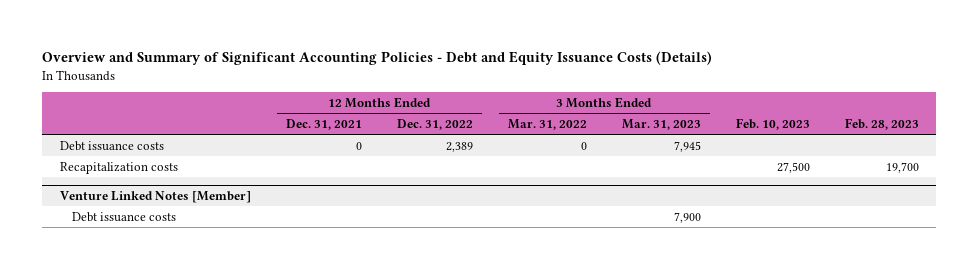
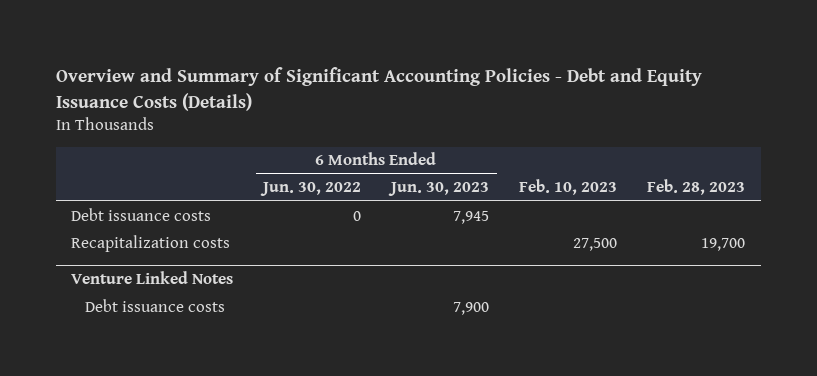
- | 12 Months Ended Dec. 31, 2021 | 12 Months Ended Dec. 31, 2022 | 3 Months Ended Mar. 31, 2022 | 3 Months Ended Mar. 31, 2023 | Feb. 10, 2023 | Feb. 28, 2023
+ | 6 Months Ended Jun. 30, 2022 | 6 Months Ended Jun. 30, 2023 | Feb. 10, 2023 | Feb. 28, 2023
- Venture Linked Notes [Member]
+ Venture Linked Notes

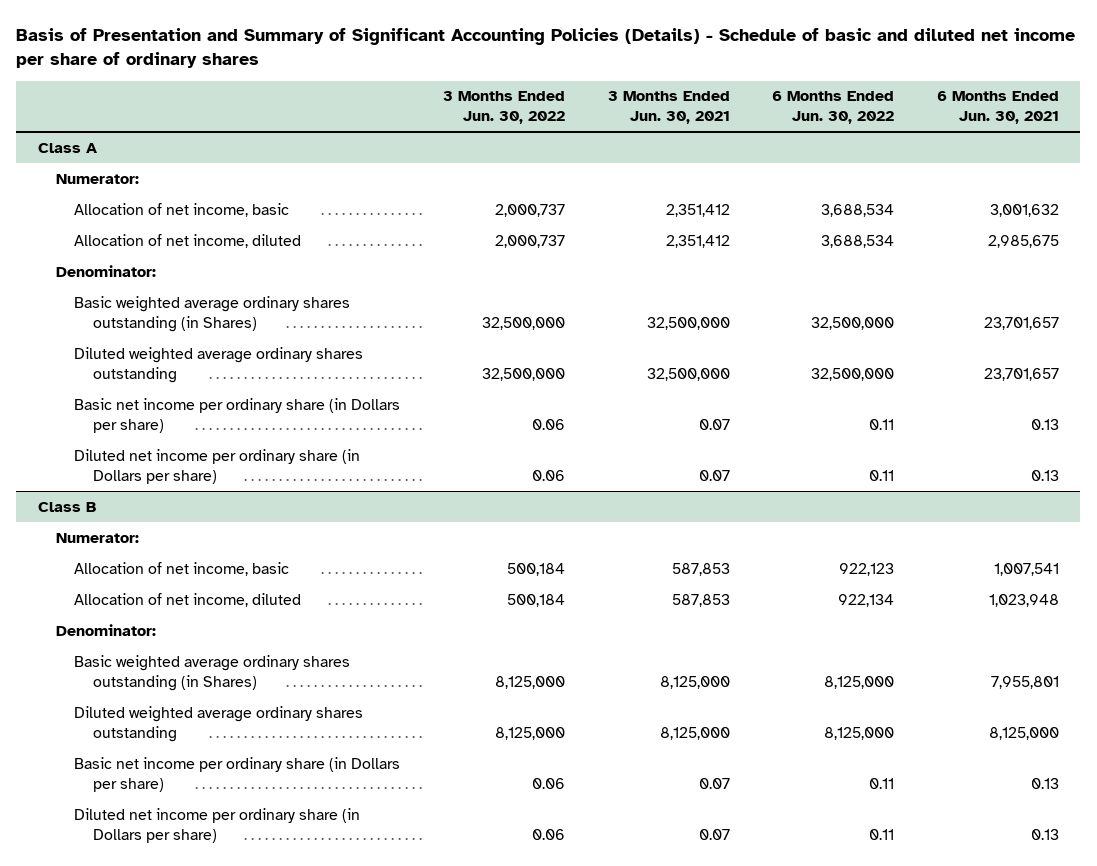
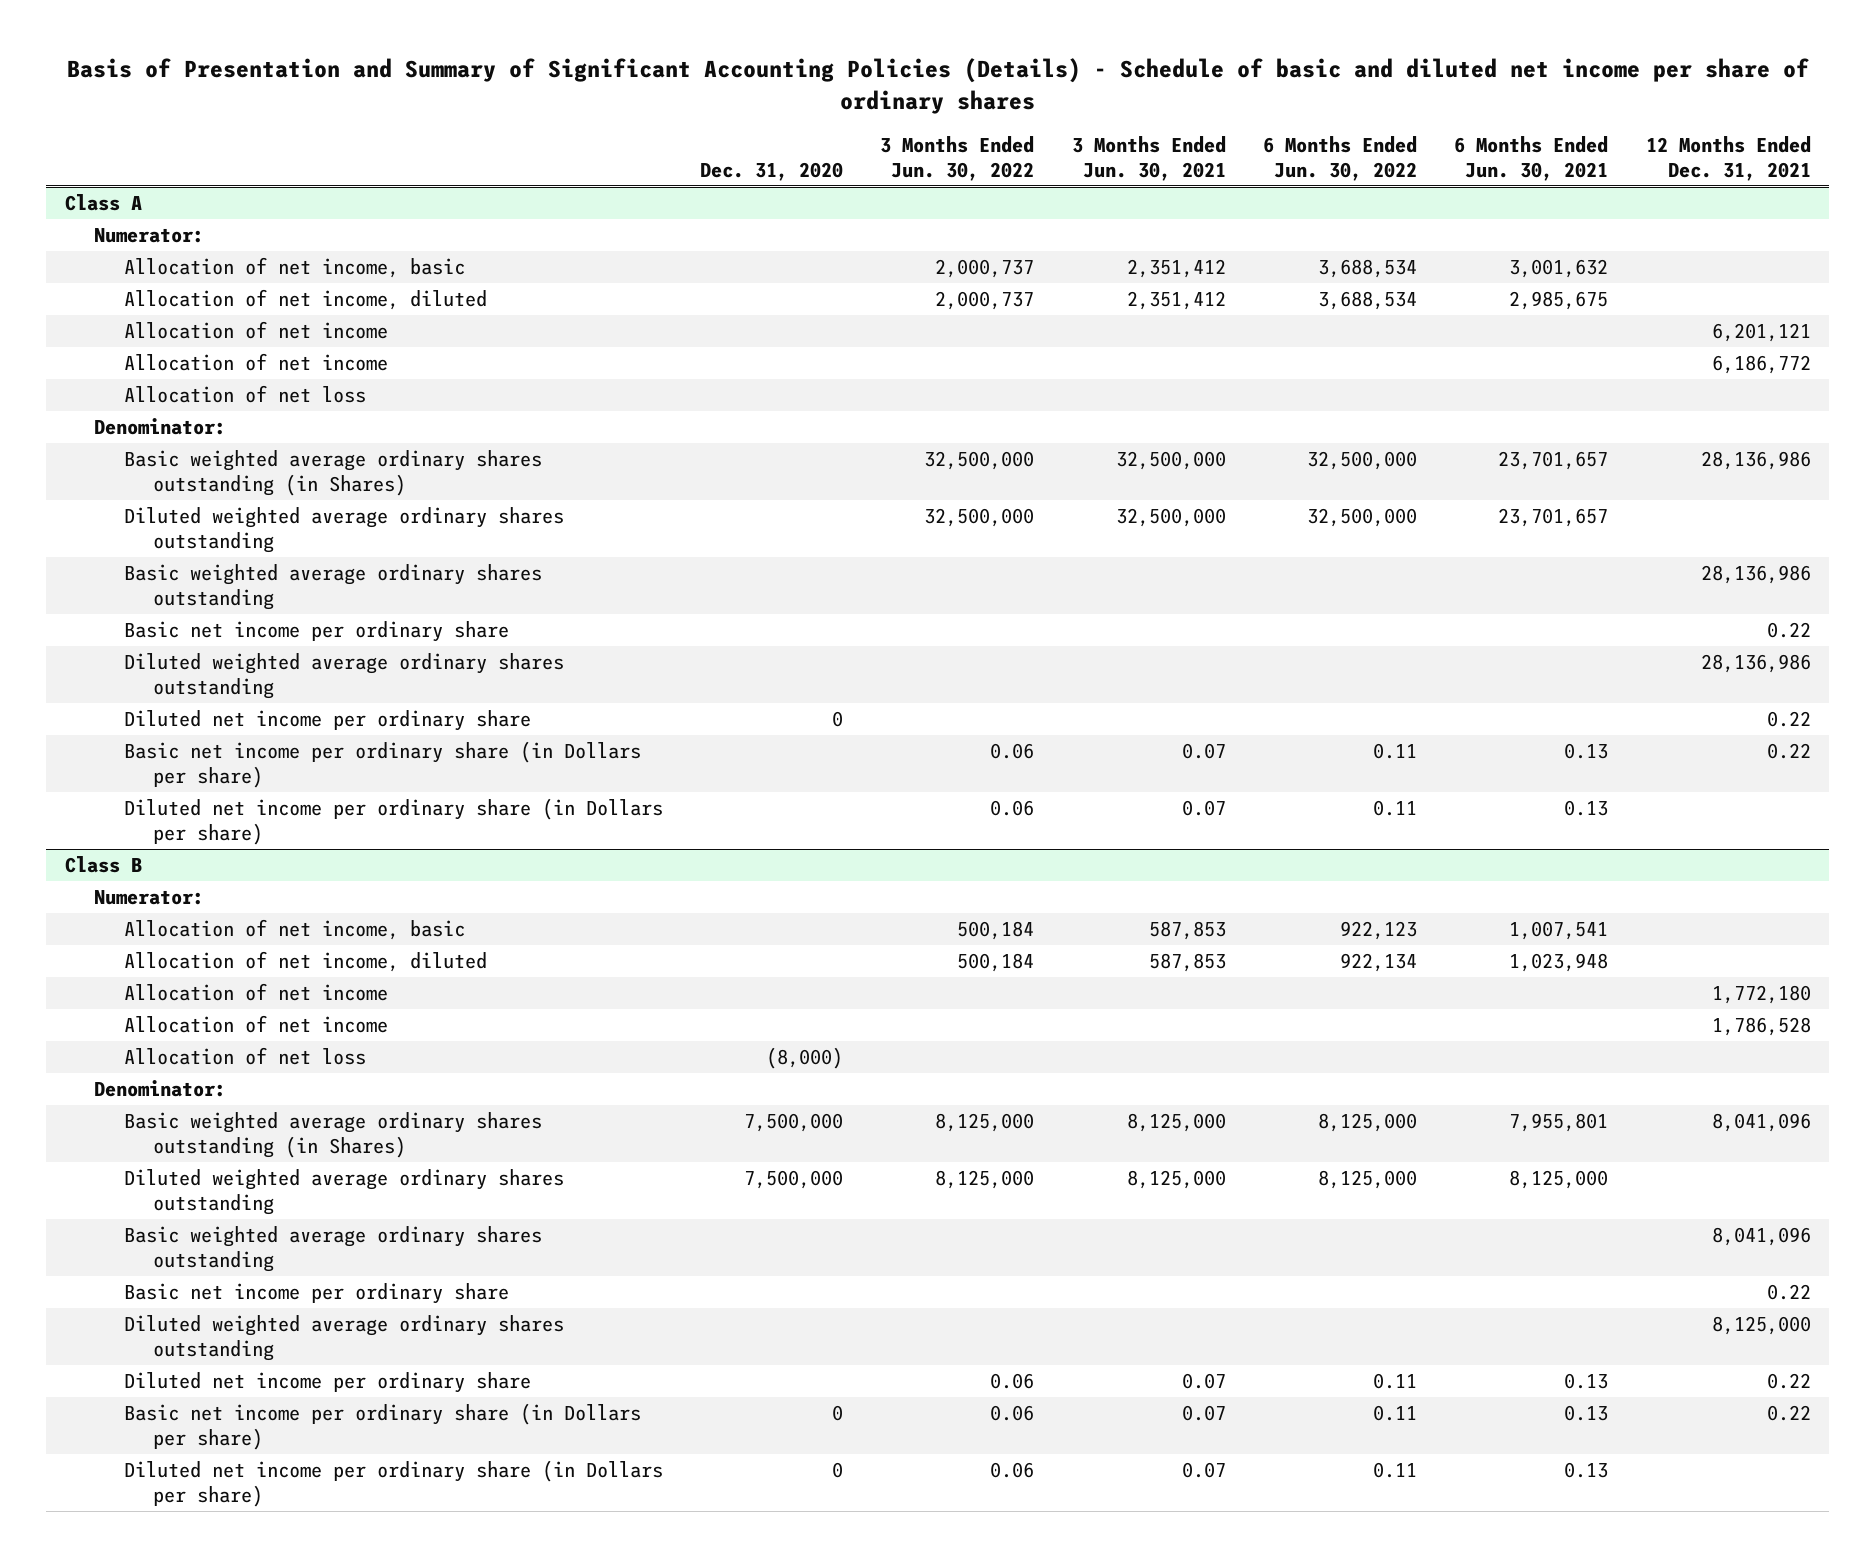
- | 3 Months Ended Jun. 30, 2022 | 3 Months Ended Jun. 30, 2021 | 6 Months Ended Jun. 30, 2022 | 6 Months Ended Jun. 30, 2021
+ | Dec. 31, 2020 | 3 Months Ended Jun. 30, 2022 | 3 Months Ended Jun. 30, 2021 | 6 Months Ended Jun. 30, 2022 | 6 Months Ended Jun. 30, 2021 | 12 Months Ended Dec. 31, 2021
@ Class A
+ Allocation of net income | | | | | | 6,201,121
+ Allocation of net income | | | | | | 6,186,772
+ Allocation of net loss
+ Basic weighted average ordinary shares outstanding | | | | | | 28,136,986
+ Basic net income per ordinary share | | | | | | 0.22
+ Diluted weighted average ordinary shares outstanding | | | | | | 28,136,986
+ Diluted net income per ordinary share | 0 | | | | | 0.22
@ Class B
+ Allocation of net income | | | | | | 1,772,180
+ Allocation of net income | | | | | | 1,786,528
+ Allocation of net loss | (8,000) | | | | |
+ Basic weighted average ordinary shares outstanding | | | | | | 8,041,096
+ Basic net income per ordinary share | | | | | | 0.22
+ Diluted weighted average ordinary shares outstanding | | | | | | 8,125,000
+ Diluted net income per ordinary share | | 0.06 | 0.07 | 0.11 | 0.13 | 0.22

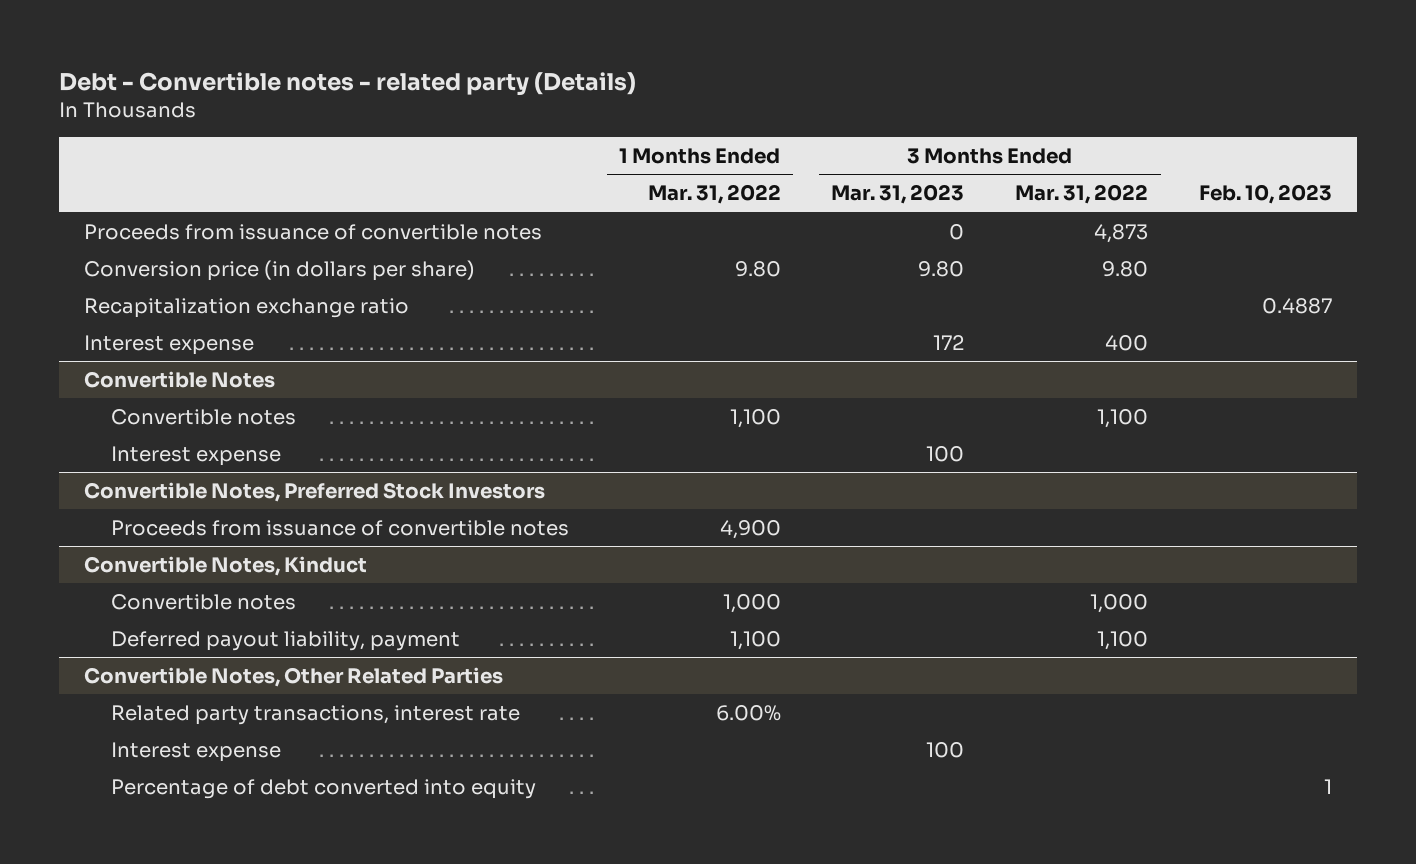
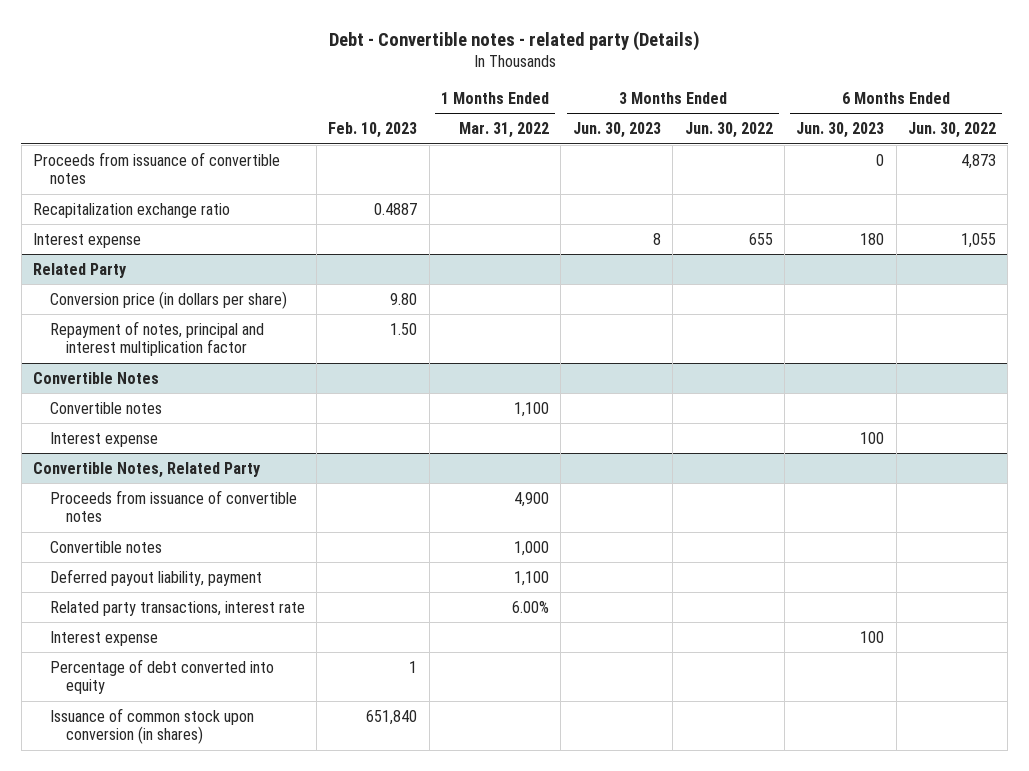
- | 1 Months Ended Mar. 31, 2022 | 3 Months Ended Mar. 31, 2023 | 3 Months Ended Mar. 31, 2022 | Feb. 10, 2023
+ | Feb. 10, 2023 | 1 Months Ended Mar. 31, 2022 | 3 Months Ended Jun. 30, 2023 | 3 Months Ended Jun. 30, 2022 | 6 Months Ended Jun. 30, 2023 | 6 Months Ended Jun. 30, 2022
- Conversion price (in dollars per share) | 9.80 | 9.80 | 9.80 |
+ Related Party
+ Conversion price (in dollars per share) | 9.80 | | | | |
+ Repayment of notes, principal and interest multiplication factor | 1.50 | | | | |
- Convertible Notes, Preferred Stock Investors
- Proceeds from issuance of convertible notes | 4,900 | | |
- Convertible Notes, Kinduct
- Convertible notes | 1,000 | | 1,000 |
- Deferred payout liability, payment | 1,100 | | 1,100 |
- Convertible Notes, Other Related Parties
+ Convertible Notes, Related Party
+ Proceeds from issuance of convertible notes | | 4,900 | | | |
+ Convertible notes | | 1,000 | | | |
+ Deferred payout liability, payment | | 1,100 | | | |
+ Issuance of common stock upon conversion (in shares) | 651,840 | | | | |

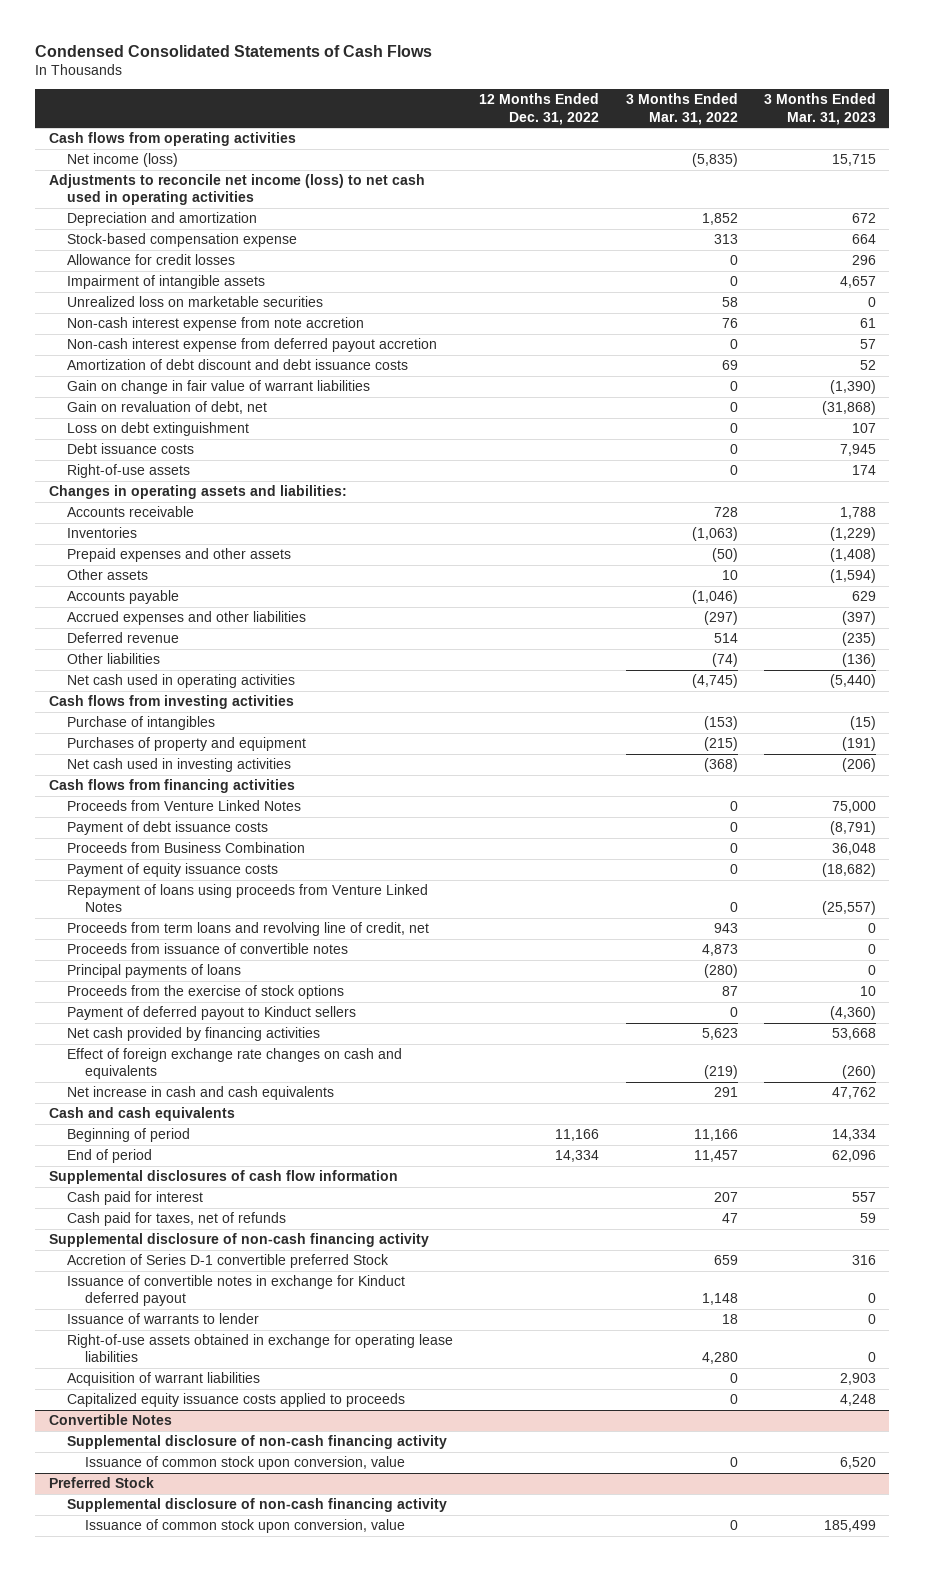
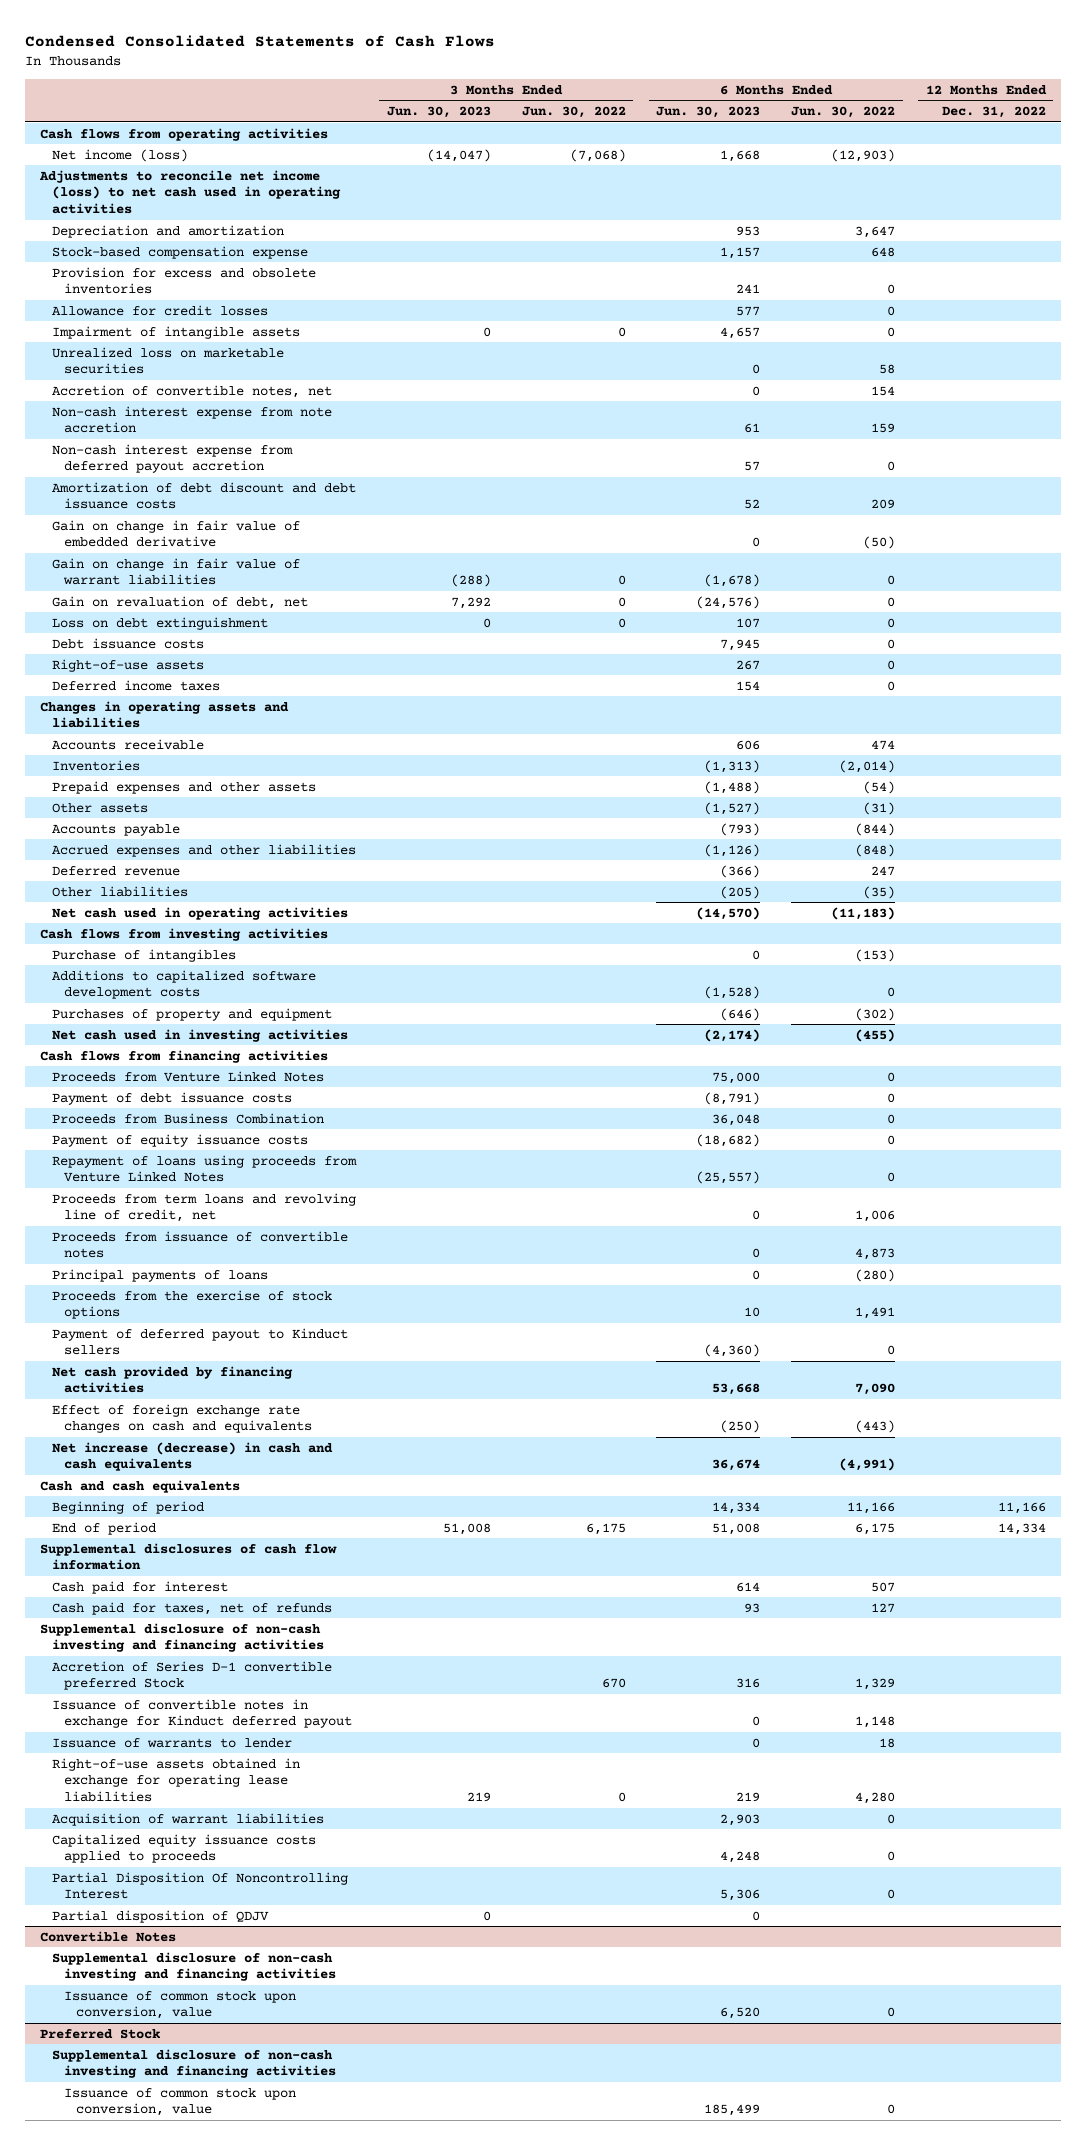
- | 12 Months Ended Dec. 31, 2022 | 3 Months Ended Mar. 31, 2022 | 3 Months Ended Mar. 31, 2023
+ | 3 Months Ended Jun. 30, 2023 | 3 Months Ended Jun. 30, 2022 | 6 Months Ended Jun. 30, 2023 | 6 Months Ended Jun. 30, 2022 | 12 Months Ended Dec. 31, 2022
+ Provision for excess and obsolete inventories | | | 241 | 0 |
+ Accretion of convertible notes, net | | | 0 | 154 |
+ Gain on change in fair value of embedded derivative | | | 0 | (50) |
- Changes in operating assets and liabilities:
+ Deferred income taxes | | | 154 | 0 |
+ Changes in operating assets and liabilities
+ Additions to capitalized software development costs | | | (1,528) | 0 |
- Net increase in cash and cash equivalents | | 291 | 47,762
+ Net increase (decrease) in cash and cash equivalents | | | 36,674 | (4,991) |
- Supplemental disclosure of non-cash financing activity
+ Supplemental disclosure of non-cash investing and financing activities
+ Partial Disposition Of Noncontrolling Interest | | | 5,306 | 0 |
+ Partial disposition of QDJV | 0 | | 0 | |
@ Convertible Notes
- Supplemental disclosure of non-cash financing activity
+ Supplemental disclosure of non-cash investing and financing activities
@ Preferred Stock
- Supplemental disclosure of non-cash financing activity
+ Supplemental disclosure of non-cash investing and financing activities

